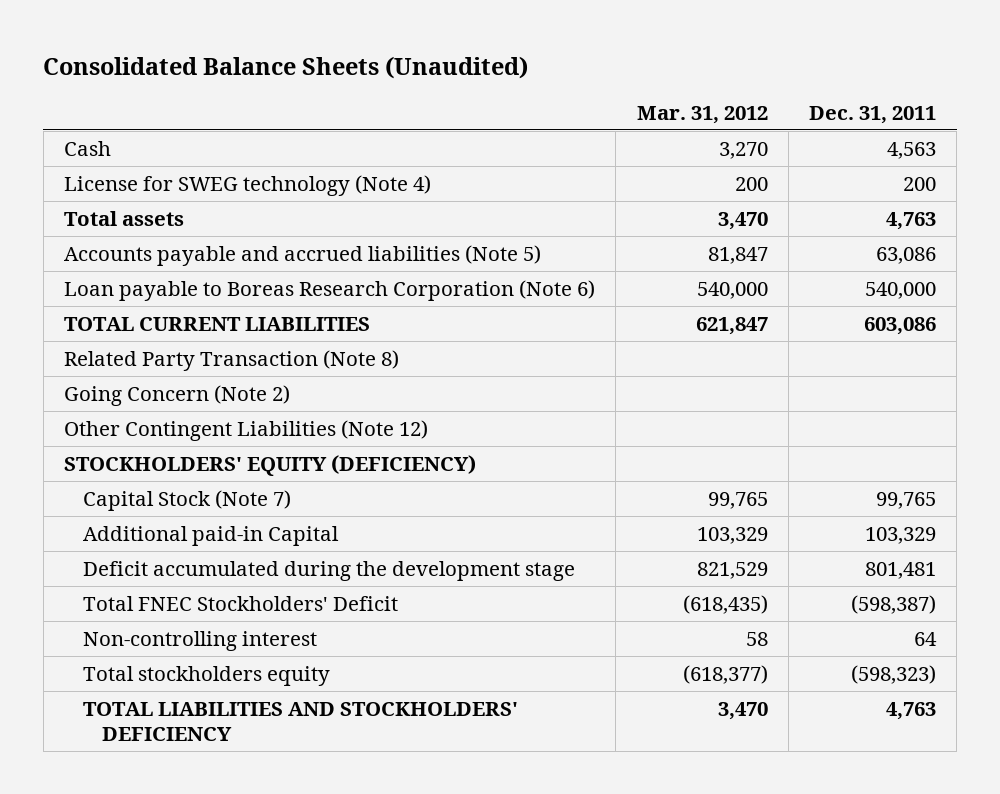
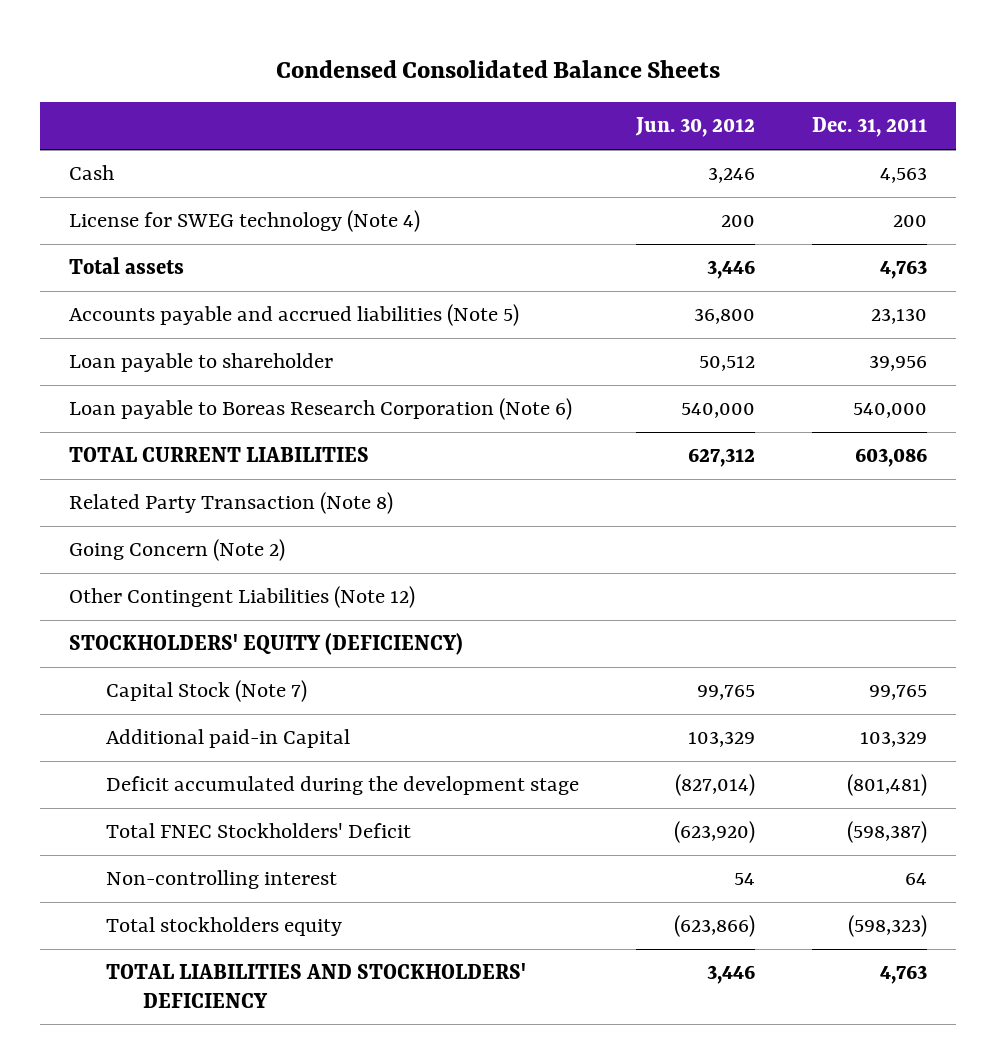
- Consolidated Balance Sheets (Unaudited)
+ Condensed Consolidated Balance Sheets
- | Mar. 31, 2012 | Dec. 31, 2011
+ | Jun. 30, 2012 | Dec. 31, 2011
- Accounts payable and accrued liabilities (Note 5) | 81,847 | 63,086
+ Accounts payable and accrued liabilities (Note 5) | 36,800 | 23,130
+ Loan payable to shareholder | 50,512 | 39,956
- Deficit accumulated during the development stage | 821,529 | 801,481
+ Deficit accumulated during the development stage | (827,014) | (801,481)

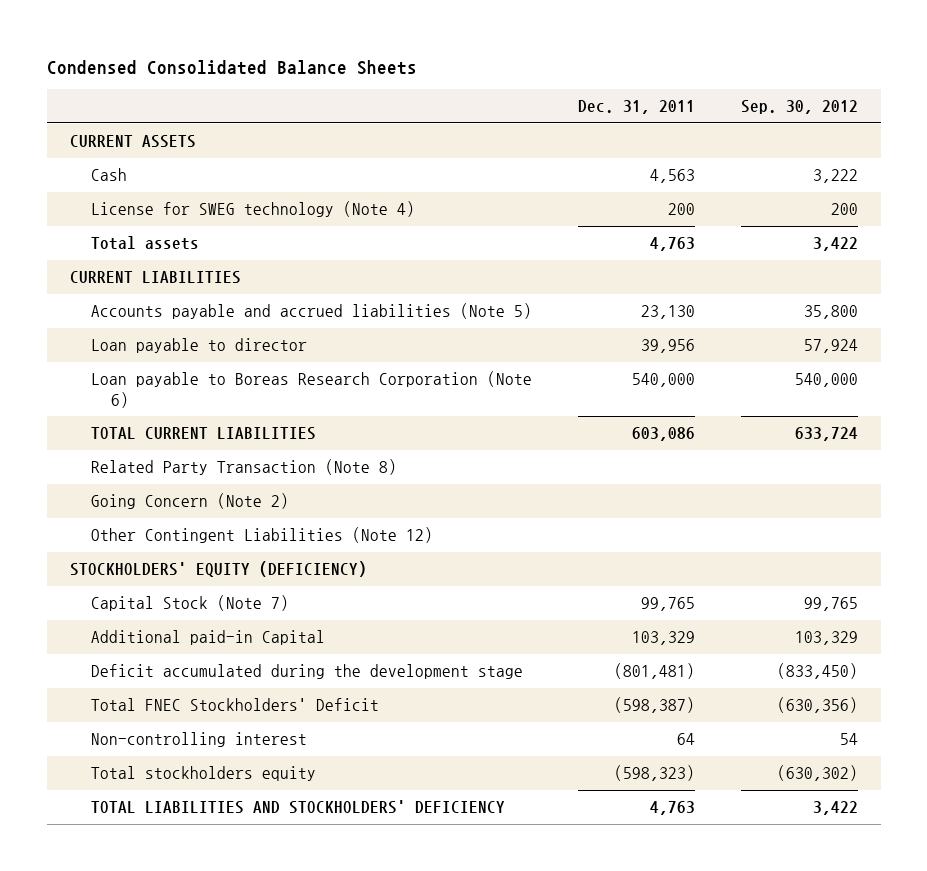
- | Jun. 30, 2012 | Dec. 31, 2011
+ | Dec. 31, 2011 | Sep. 30, 2012
+ CURRENT ASSETS
+ CURRENT LIABILITIES
- Loan payable to shareholder | 50,512 | 39,956
+ Loan payable to director | 39,956 | 57,924

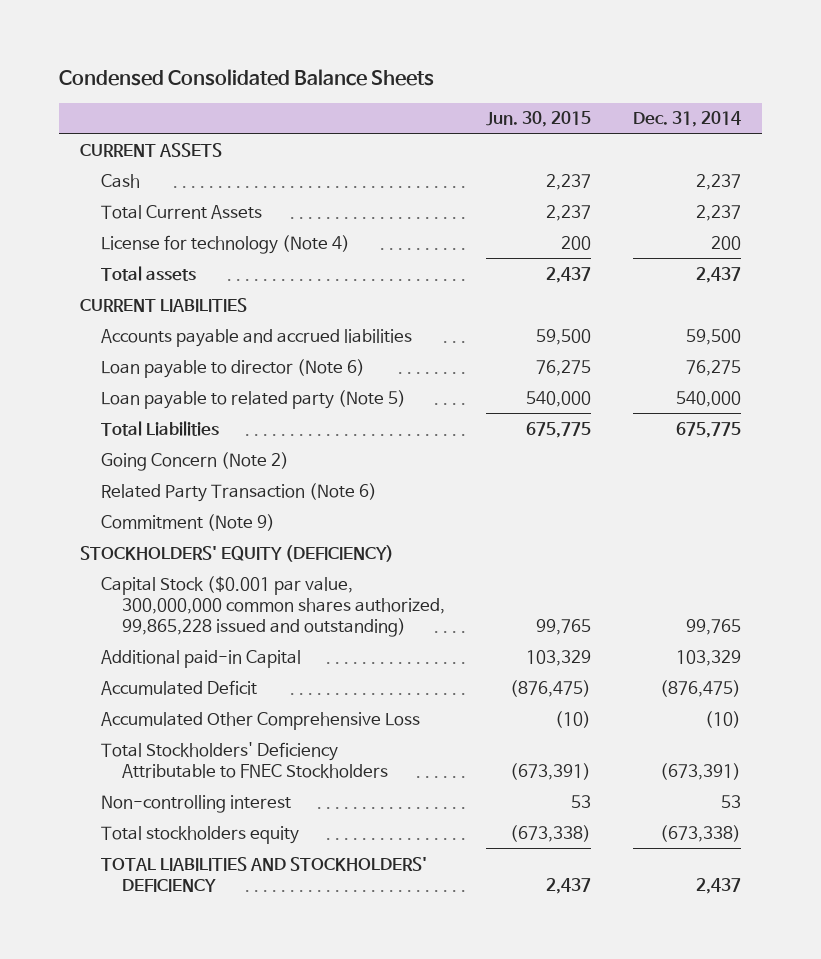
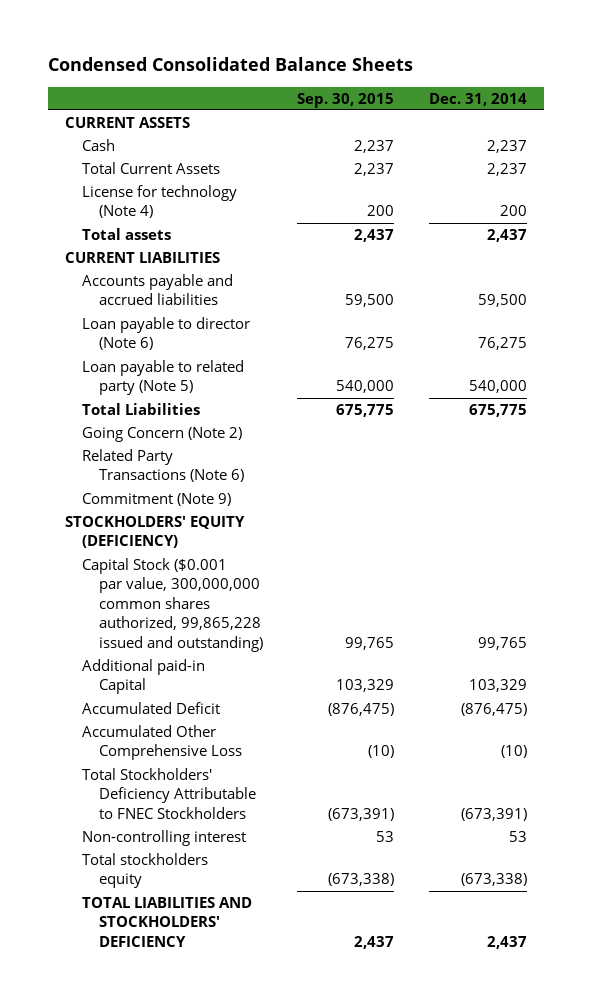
- | Jun. 30, 2015 | Dec. 31, 2014
+ | Sep. 30, 2015 | Dec. 31, 2014
- Related Party Transaction (Note 6)
+ Related Party Transactions (Note 6)

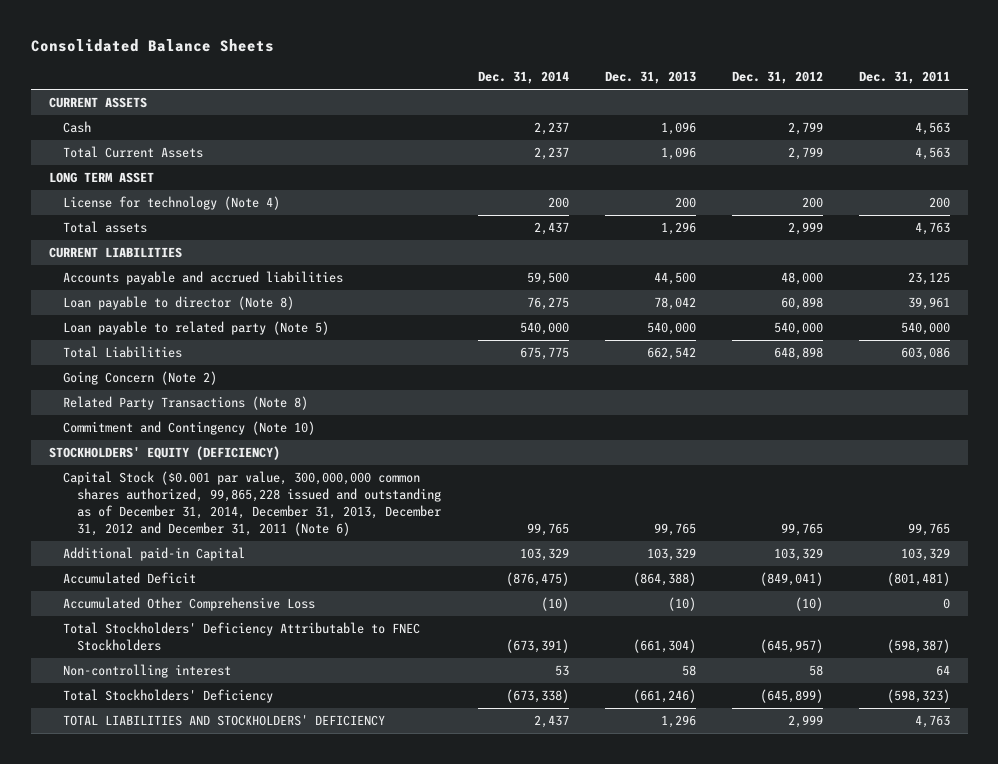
- Condensed Consolidated Balance Sheets
+ Consolidated Balance Sheets
- | Sep. 30, 2015 | Dec. 31, 2014
+ | Dec. 31, 2014 | Dec. 31, 2013 | Dec. 31, 2012 | Dec. 31, 2011
+ LONG TERM ASSET
- Loan payable to director (Note 6) | 76,275 | 76,275
+ Loan payable to director (Note 8) | 76,275 | 78,042 | 60,898 | 39,961
- Related Party Transactions (Note 6)
- Commitment (Note 9)
+ Related Party Transactions (Note 8)
+ Commitment and Contingency (Note 10)
- Capital Stock ($0.001 par value, 300,000,000 common shares authorized, 99,865,228 issued and outstanding) | 99,765 | 99,765
+ Capital Stock ($0.001 par value, 300,000,000 common shares authorized, 99,865,228 issued and outstanding as of December 31, 2014, December 31, 2013, December 31, 2012 and December 31, 2011 (Note 6) | 99,765 | 99,765 | 99,765 | 99,765
- Total stockholders equity | (673,338) | (673,338)
+ Total Stockholders' Deficiency | (673,338) | (661,246) | (645,899) | (598,323)

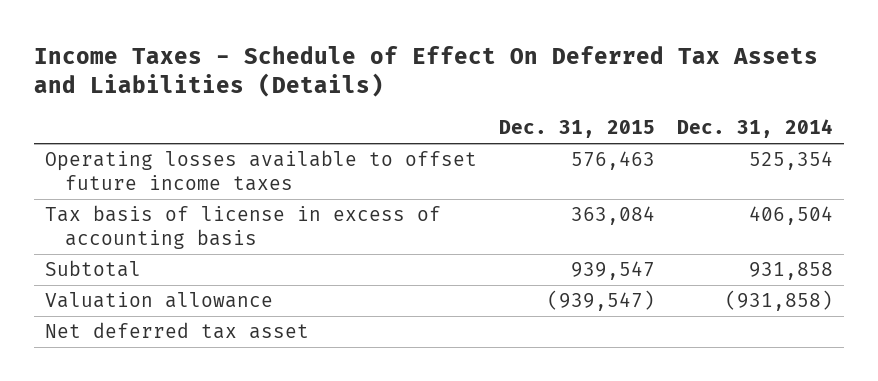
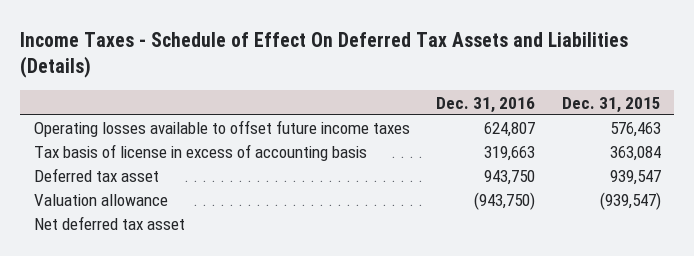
- | Dec. 31, 2015 | Dec. 31, 2014
+ | Dec. 31, 2016 | Dec. 31, 2015
- Subtotal | 939,547 | 931,858
+ Deferred tax asset | 943,750 | 939,547

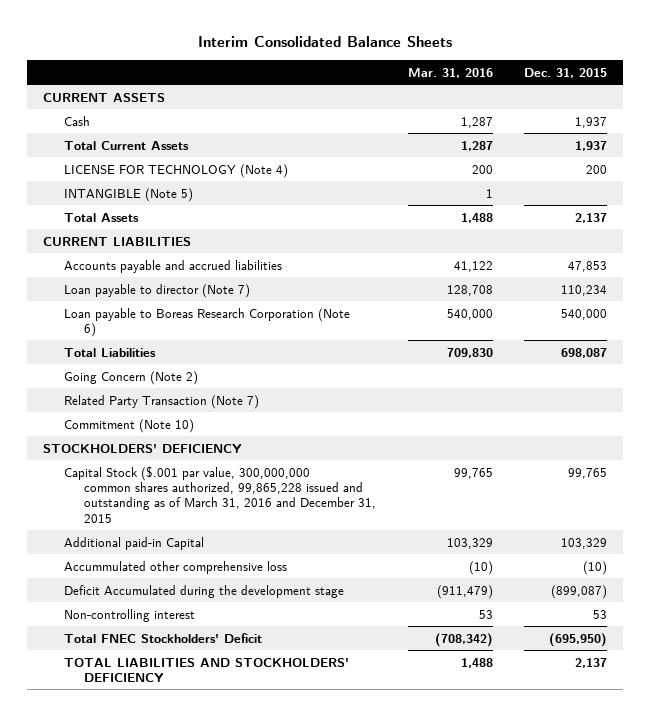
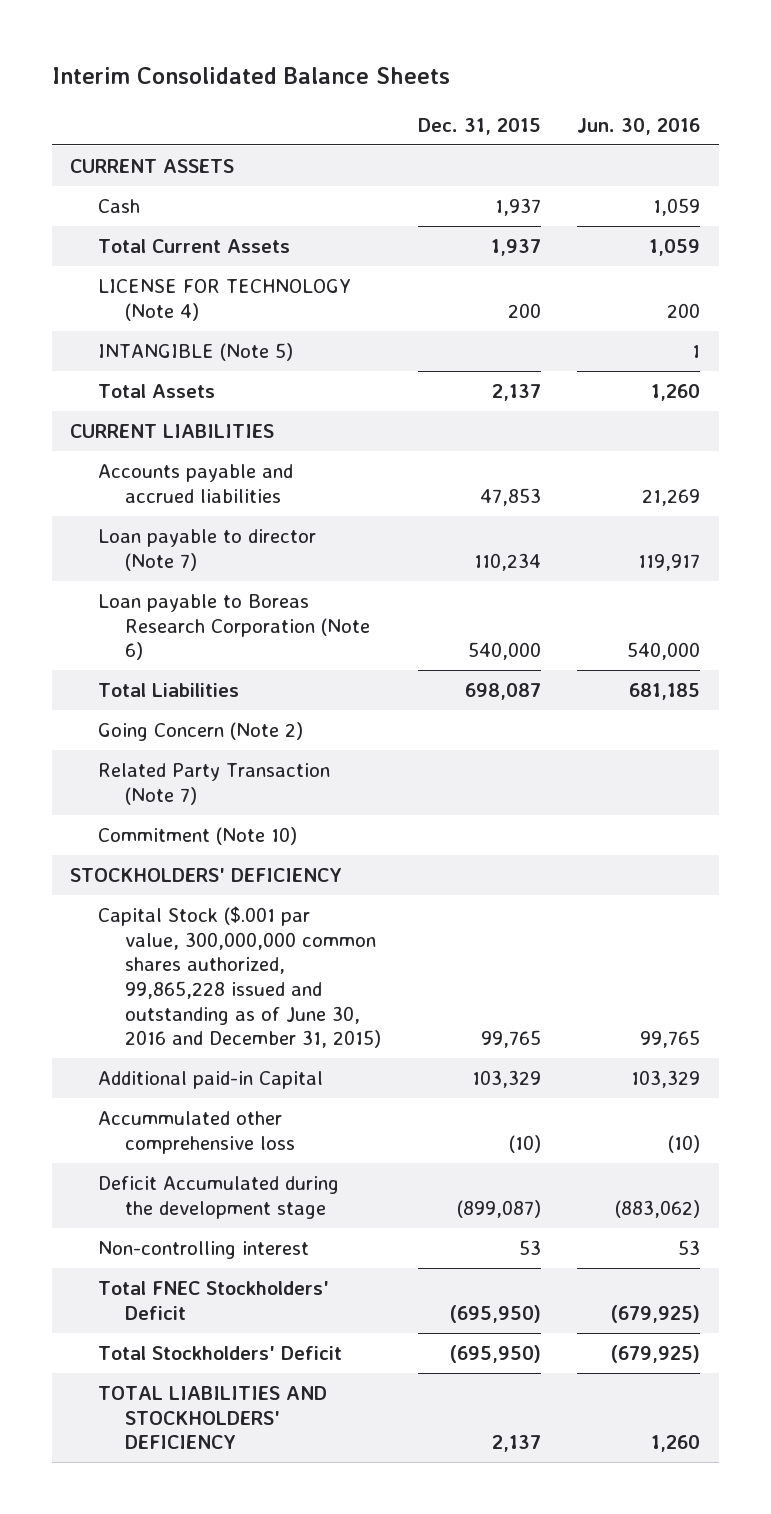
- | Mar. 31, 2016 | Dec. 31, 2015
+ | Dec. 31, 2015 | Jun. 30, 2016
- Capital Stock ($.001 par value, 300,000,000 common shares authorized, 99,865,228 issued and outstanding as of March 31, 2016 and December 31, 2015 | 99,765 | 99,765
+ Capital Stock ($.001 par value, 300,000,000 common shares authorized, 99,865,228 issued and outstanding as of June 30, 2016 and December 31, 2015) | 99,765 | 99,765
+ Total Stockholders' Deficit | (695,950) | (679,925)

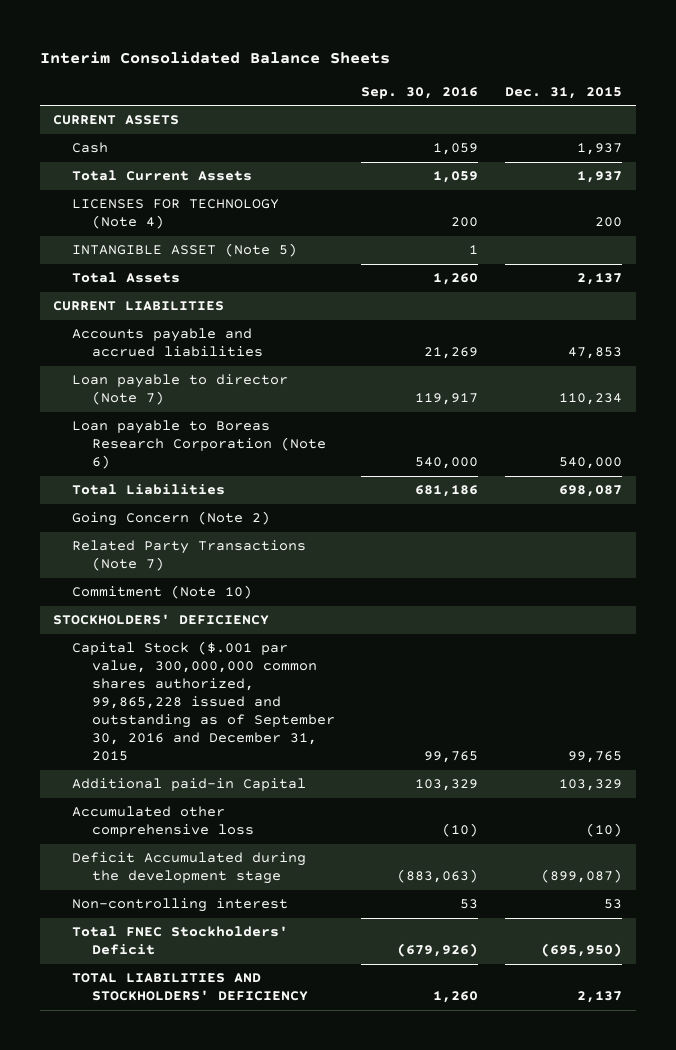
- | Dec. 31, 2015 | Jun. 30, 2016
+ | Sep. 30, 2016 | Dec. 31, 2015
- LICENSE FOR TECHNOLOGY (Note 4) | 200 | 200
- INTANGIBLE (Note 5) | | 1
+ LICENSES FOR TECHNOLOGY (Note 4) | 200 | 200
+ INTANGIBLE ASSET (Note 5) | 1 |
- Related Party Transaction (Note 7)
+ Related Party Transactions (Note 7)
- Capital Stock ($.001 par value, 300,000,000 common shares authorized, 99,865,228 issued and outstanding as of June 30, 2016 and December 31, 2015) | 99,765 | 99,765
+ Capital Stock ($.001 par value, 300,000,000 common shares authorized, 99,865,228 issued and outstanding as of September 30, 2016 and December 31, 2015 | 99,765 | 99,765
- Accummulated other comprehensive loss | (10) | (10)
+ Accumulated other comprehensive loss | (10) | (10)
- Total Stockholders' Deficit | (695,950) | (679,925)

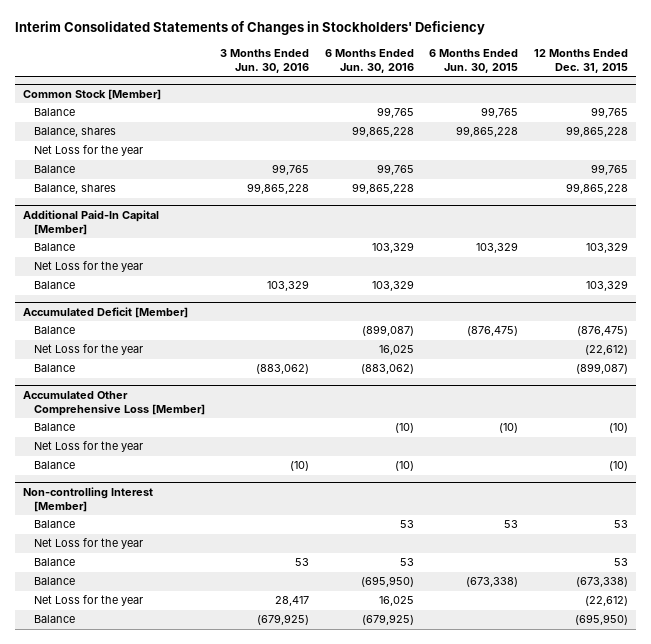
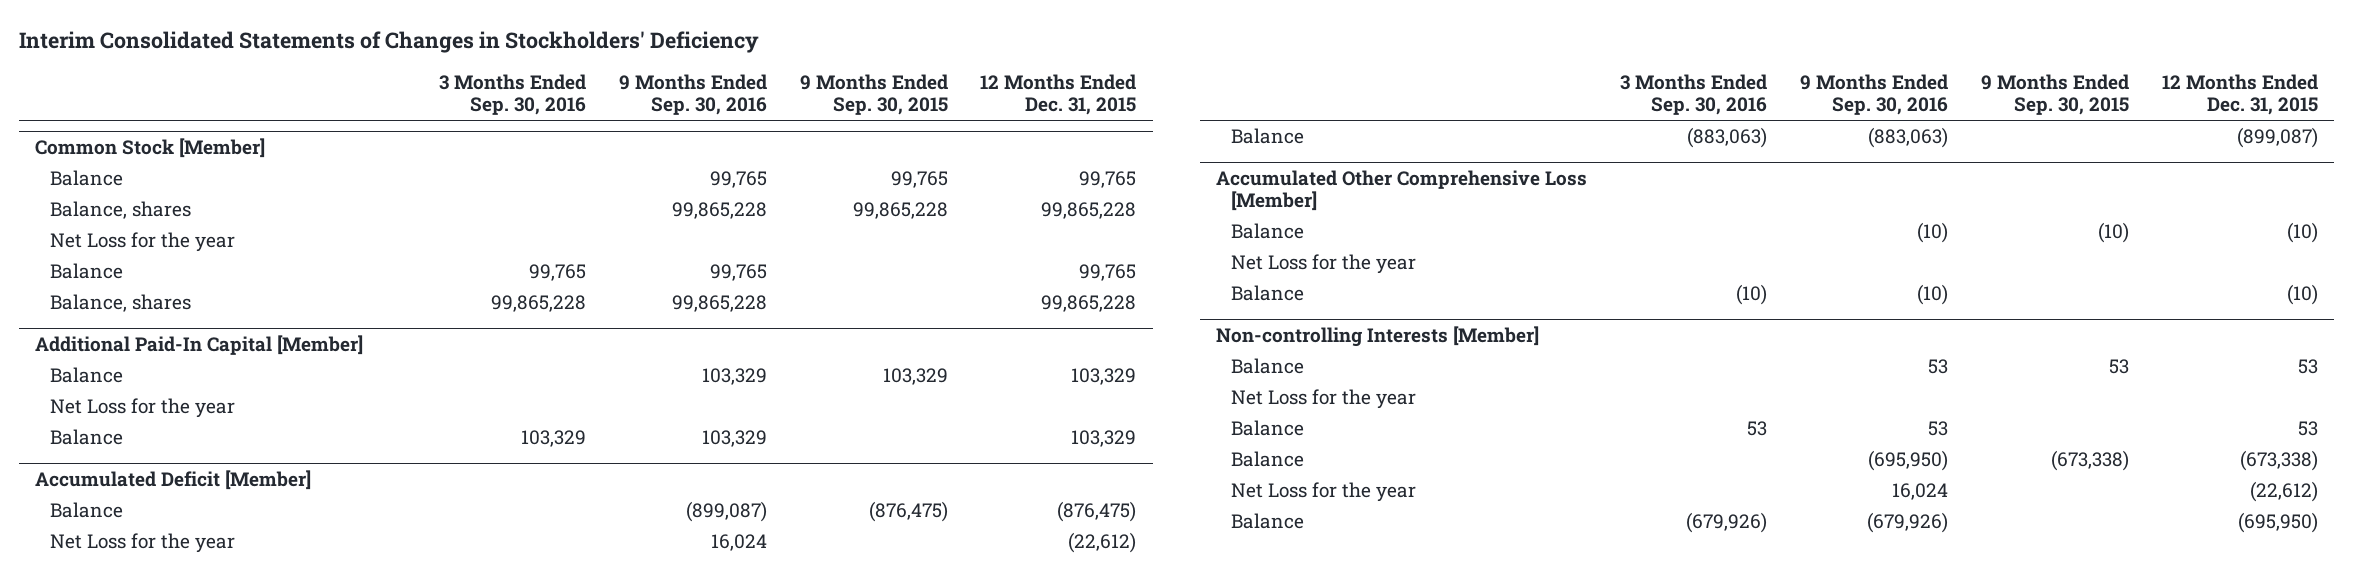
- | 3 Months Ended Jun. 30, 2016 | 6 Months Ended Jun. 30, 2016 | 6 Months Ended Jun. 30, 2015 | 12 Months Ended Dec. 31, 2015
+ | 3 Months Ended Sep. 30, 2016 | 9 Months Ended Sep. 30, 2016 | 9 Months Ended Sep. 30, 2015 | 12 Months Ended Dec. 31, 2015
- Non-controlling Interest [Member]
+ Non-controlling Interests [Member]

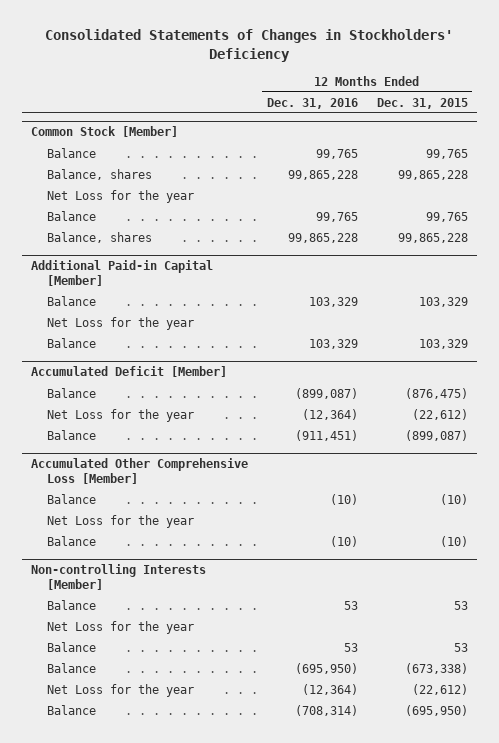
- Interim Consolidated Statements of Changes in Stockholders' Deficiency
+ Consolidated Statements of Changes in Stockholders' Deficiency
- | 3 Months Ended Sep. 30, 2016 | 9 Months Ended Sep. 30, 2016 | 9 Months Ended Sep. 30, 2015 | 12 Months Ended Dec. 31, 2015
+ | 12 Months Ended Dec. 31, 2016 | 12 Months Ended Dec. 31, 2015
- Additional Paid-In Capital [Member]
+ Additional Paid-in Capital [Member]

